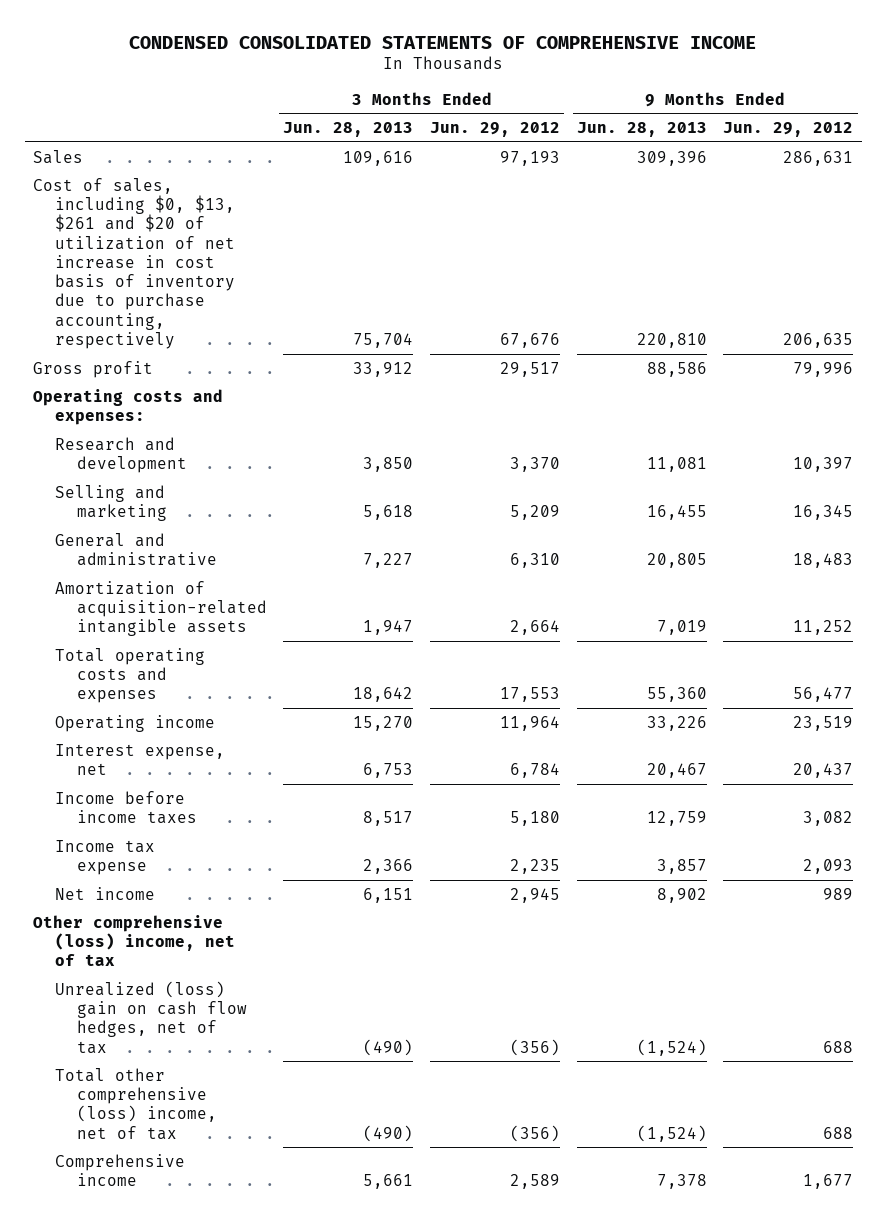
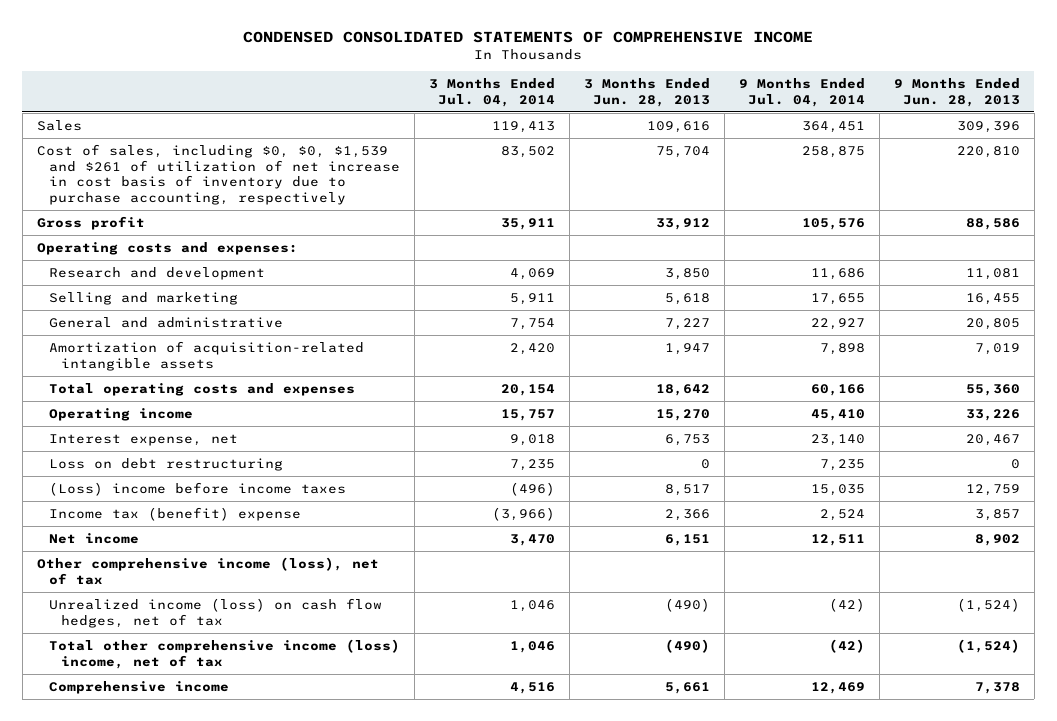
- | 3 Months Ended Jun. 28, 2013 | 3 Months Ended Jun. 29, 2012 | 9 Months Ended Jun. 28, 2013 | 9 Months Ended Jun. 29, 2012
+ | 3 Months Ended Jul. 04, 2014 | 3 Months Ended Jun. 28, 2013 | 9 Months Ended Jul. 04, 2014 | 9 Months Ended Jun. 28, 2013
- Cost of sales, including $0, $13, $261 and $20 of utilization of net increase in cost basis of inventory due to purchase accounting, respectively | 75,704 | 67,676 | 220,810 | 206,635
+ Cost of sales, including $0, $0, $1,539 and $261 of utilization of net increase in cost basis of inventory due to purchase accounting, respectively | 83,502 | 75,704 | 258,875 | 220,810
- Income before income taxes | 8,517 | 5,180 | 12,759 | 3,082
- Income tax expense | 2,366 | 2,235 | 3,857 | 2,093
+ Loss on debt restructuring | 7,235 | 0 | 7,235 | 0
+ (Loss) income before income taxes | (496) | 8,517 | 15,035 | 12,759
+ Income tax (benefit) expense | (3,966) | 2,366 | 2,524 | 3,857
- Other comprehensive (loss) income, net of tax
- Unrealized (loss) gain on cash flow hedges, net of tax | (490) | (356) | (1,524) | 688
- Total other comprehensive (loss) income, net of tax | (490) | (356) | (1,524) | 688
+ Other comprehensive income (loss), net of tax
+ Unrealized income (loss) on cash flow hedges, net of tax | 1,046 | (490) | (42) | (1,524)
+ Total other comprehensive income (loss) income, net of tax | 1,046 | (490) | (42) | (1,524)

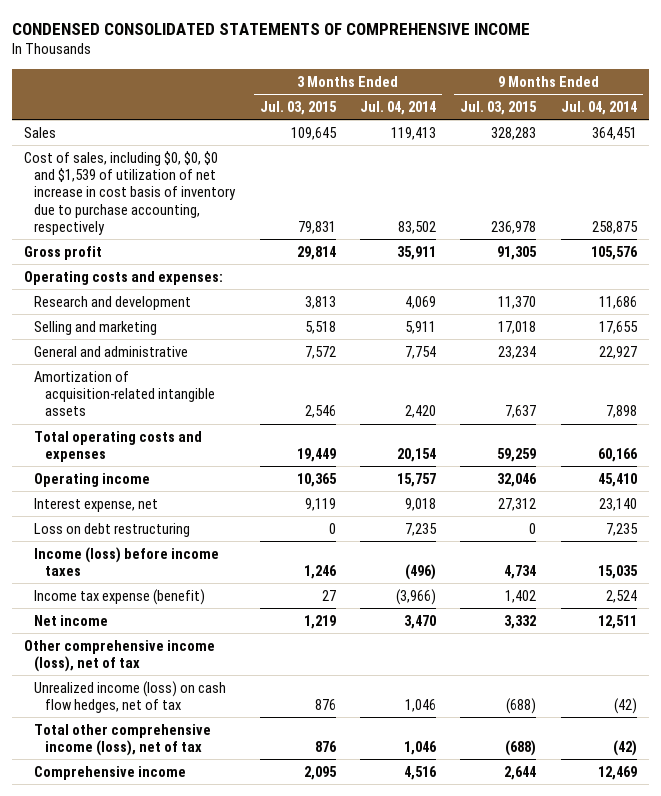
- | 3 Months Ended Jul. 04, 2014 | 3 Months Ended Jun. 28, 2013 | 9 Months Ended Jul. 04, 2014 | 9 Months Ended Jun. 28, 2013
+ | 3 Months Ended Jul. 03, 2015 | 3 Months Ended Jul. 04, 2014 | 9 Months Ended Jul. 03, 2015 | 9 Months Ended Jul. 04, 2014
- Cost of sales, including $0, $0, $1,539 and $261 of utilization of net increase in cost basis of inventory due to purchase accounting, respectively | 83,502 | 75,704 | 258,875 | 220,810
+ Cost of sales, including $0, $0, $0 and $1,539 of utilization of net increase in cost basis of inventory due to purchase accounting, respectively | 79,831 | 83,502 | 236,978 | 258,875
- (Loss) income before income taxes | (496) | 8,517 | 15,035 | 12,759
- Income tax (benefit) expense | (3,966) | 2,366 | 2,524 | 3,857
+ Income (loss) before income taxes | 1,246 | (496) | 4,734 | 15,035
+ Income tax expense (benefit) | 27 | (3,966) | 1,402 | 2,524
- Total other comprehensive income (loss) income, net of tax | 1,046 | (490) | (42) | (1,524)
+ Total other comprehensive income (loss), net of tax | 876 | 1,046 | (688) | (42)

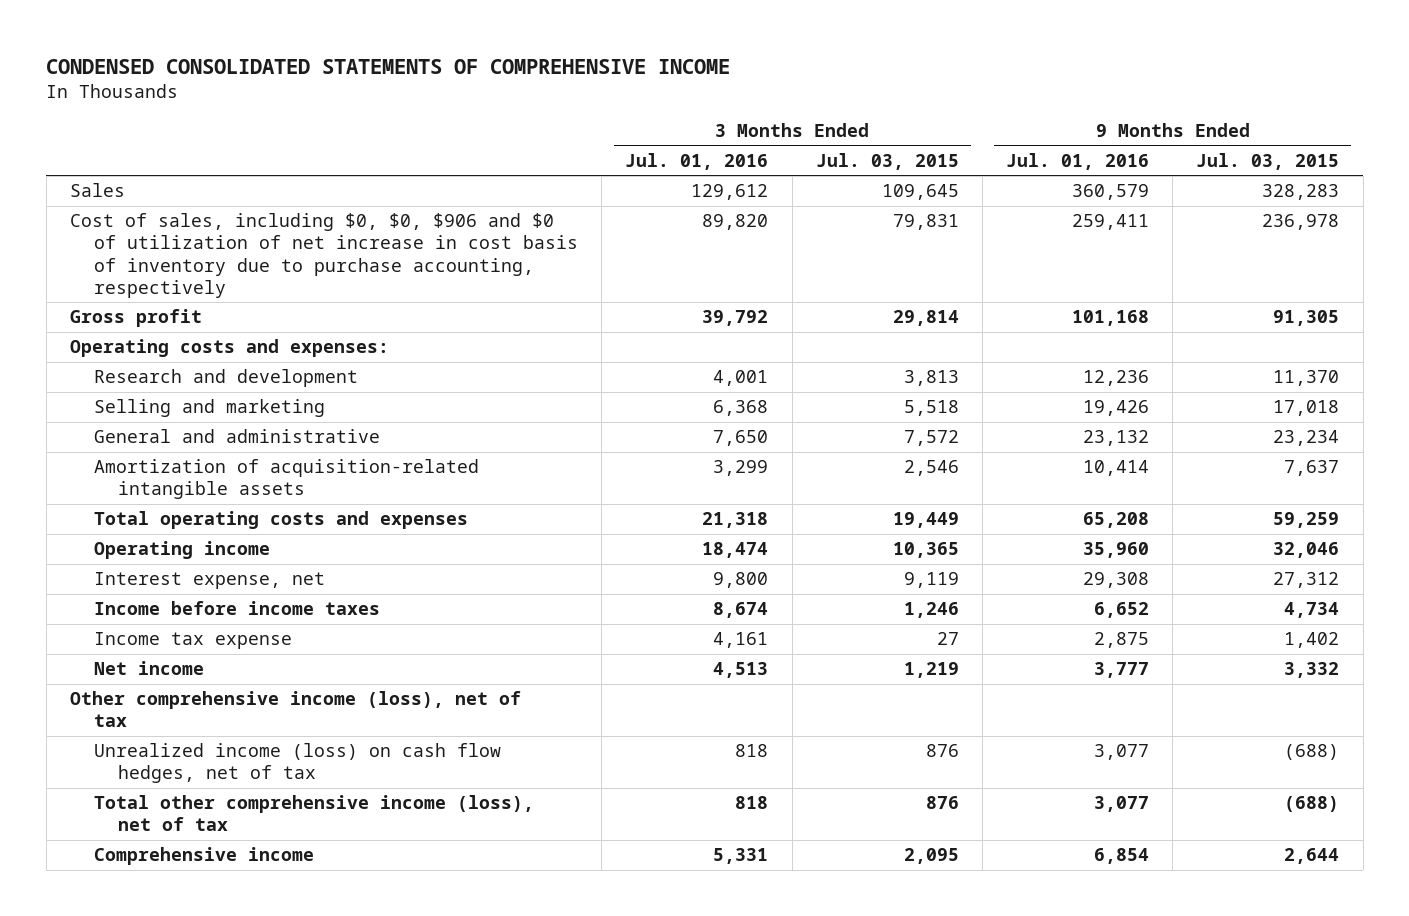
- | 3 Months Ended Jul. 03, 2015 | 3 Months Ended Jul. 04, 2014 | 9 Months Ended Jul. 03, 2015 | 9 Months Ended Jul. 04, 2014
+ | 3 Months Ended Jul. 01, 2016 | 3 Months Ended Jul. 03, 2015 | 9 Months Ended Jul. 01, 2016 | 9 Months Ended Jul. 03, 2015
- Cost of sales, including $0, $0, $0 and $1,539 of utilization of net increase in cost basis of inventory due to purchase accounting, respectively | 79,831 | 83,502 | 236,978 | 258,875
+ Cost of sales, including $0, $0, $906 and $0 of utilization of net increase in cost basis of inventory due to purchase accounting, respectively | 89,820 | 79,831 | 259,411 | 236,978
- Loss on debt restructuring | 0 | 7,235 | 0 | 7,235
- Income (loss) before income taxes | 1,246 | (496) | 4,734 | 15,035
- Income tax expense (benefit) | 27 | (3,966) | 1,402 | 2,524
+ Income before income taxes | 8,674 | 1,246 | 6,652 | 4,734
+ Income tax expense | 4,161 | 27 | 2,875 | 1,402

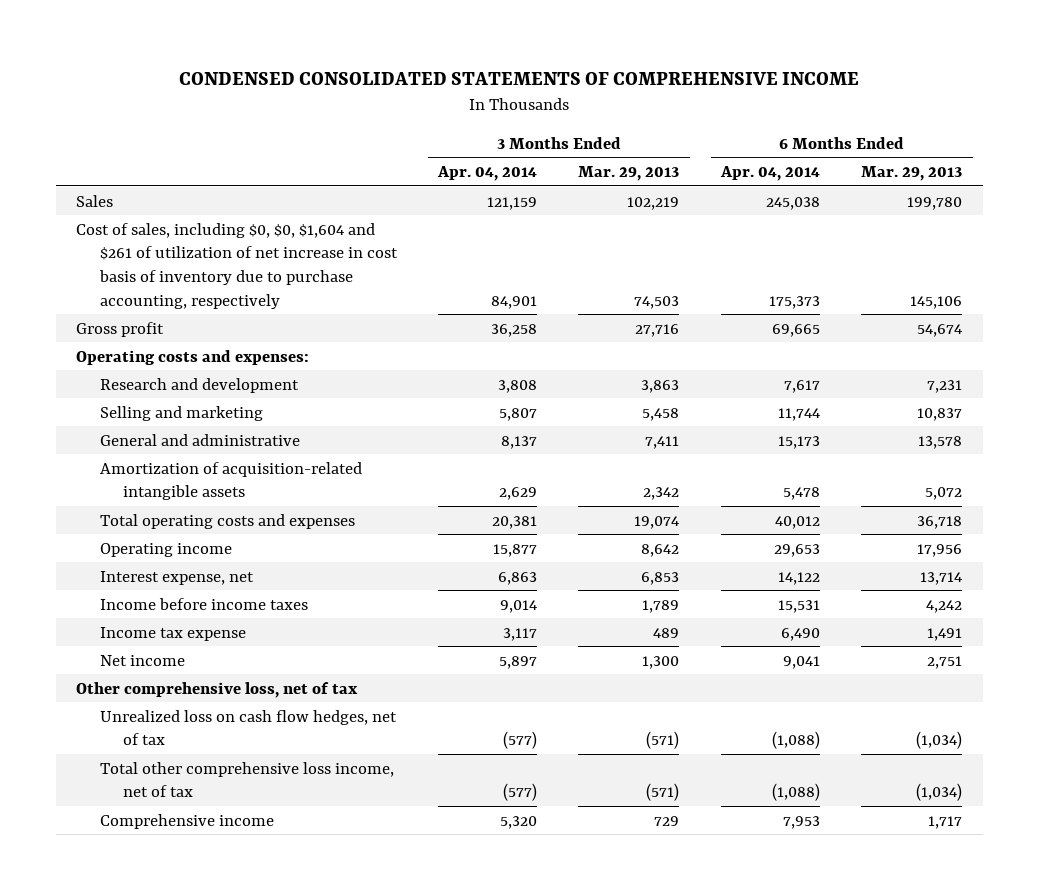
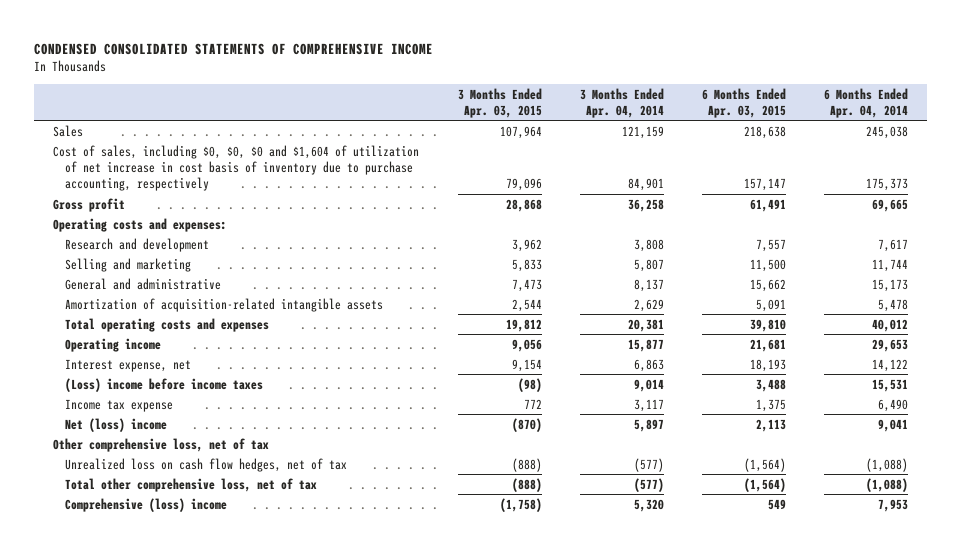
- | 3 Months Ended Apr. 04, 2014 | 3 Months Ended Mar. 29, 2013 | 6 Months Ended Apr. 04, 2014 | 6 Months Ended Mar. 29, 2013
+ | 3 Months Ended Apr. 03, 2015 | 3 Months Ended Apr. 04, 2014 | 6 Months Ended Apr. 03, 2015 | 6 Months Ended Apr. 04, 2014
- Cost of sales, including $0, $0, $1,604 and $261 of utilization of net increase in cost basis of inventory due to purchase accounting, respectively | 84,901 | 74,503 | 175,373 | 145,106
+ Cost of sales, including $0, $0, $0 and $1,604 of utilization of net increase in cost basis of inventory due to purchase accounting, respectively | 79,096 | 84,901 | 157,147 | 175,373
- Income before income taxes | 9,014 | 1,789 | 15,531 | 4,242
+ (Loss) income before income taxes | (98) | 9,014 | 3,488 | 15,531
- Net income | 5,897 | 1,300 | 9,041 | 2,751
+ Net (loss) income | (870) | 5,897 | 2,113 | 9,041
- Total other comprehensive loss income, net of tax | (577) | (571) | (1,088) | (1,034)
- Comprehensive income | 5,320 | 729 | 7,953 | 1,717
+ Total other comprehensive loss, net of tax | (888) | (577) | (1,564) | (1,088)
+ Comprehensive (loss) income | (1,758) | 5,320 | 549 | 7,953

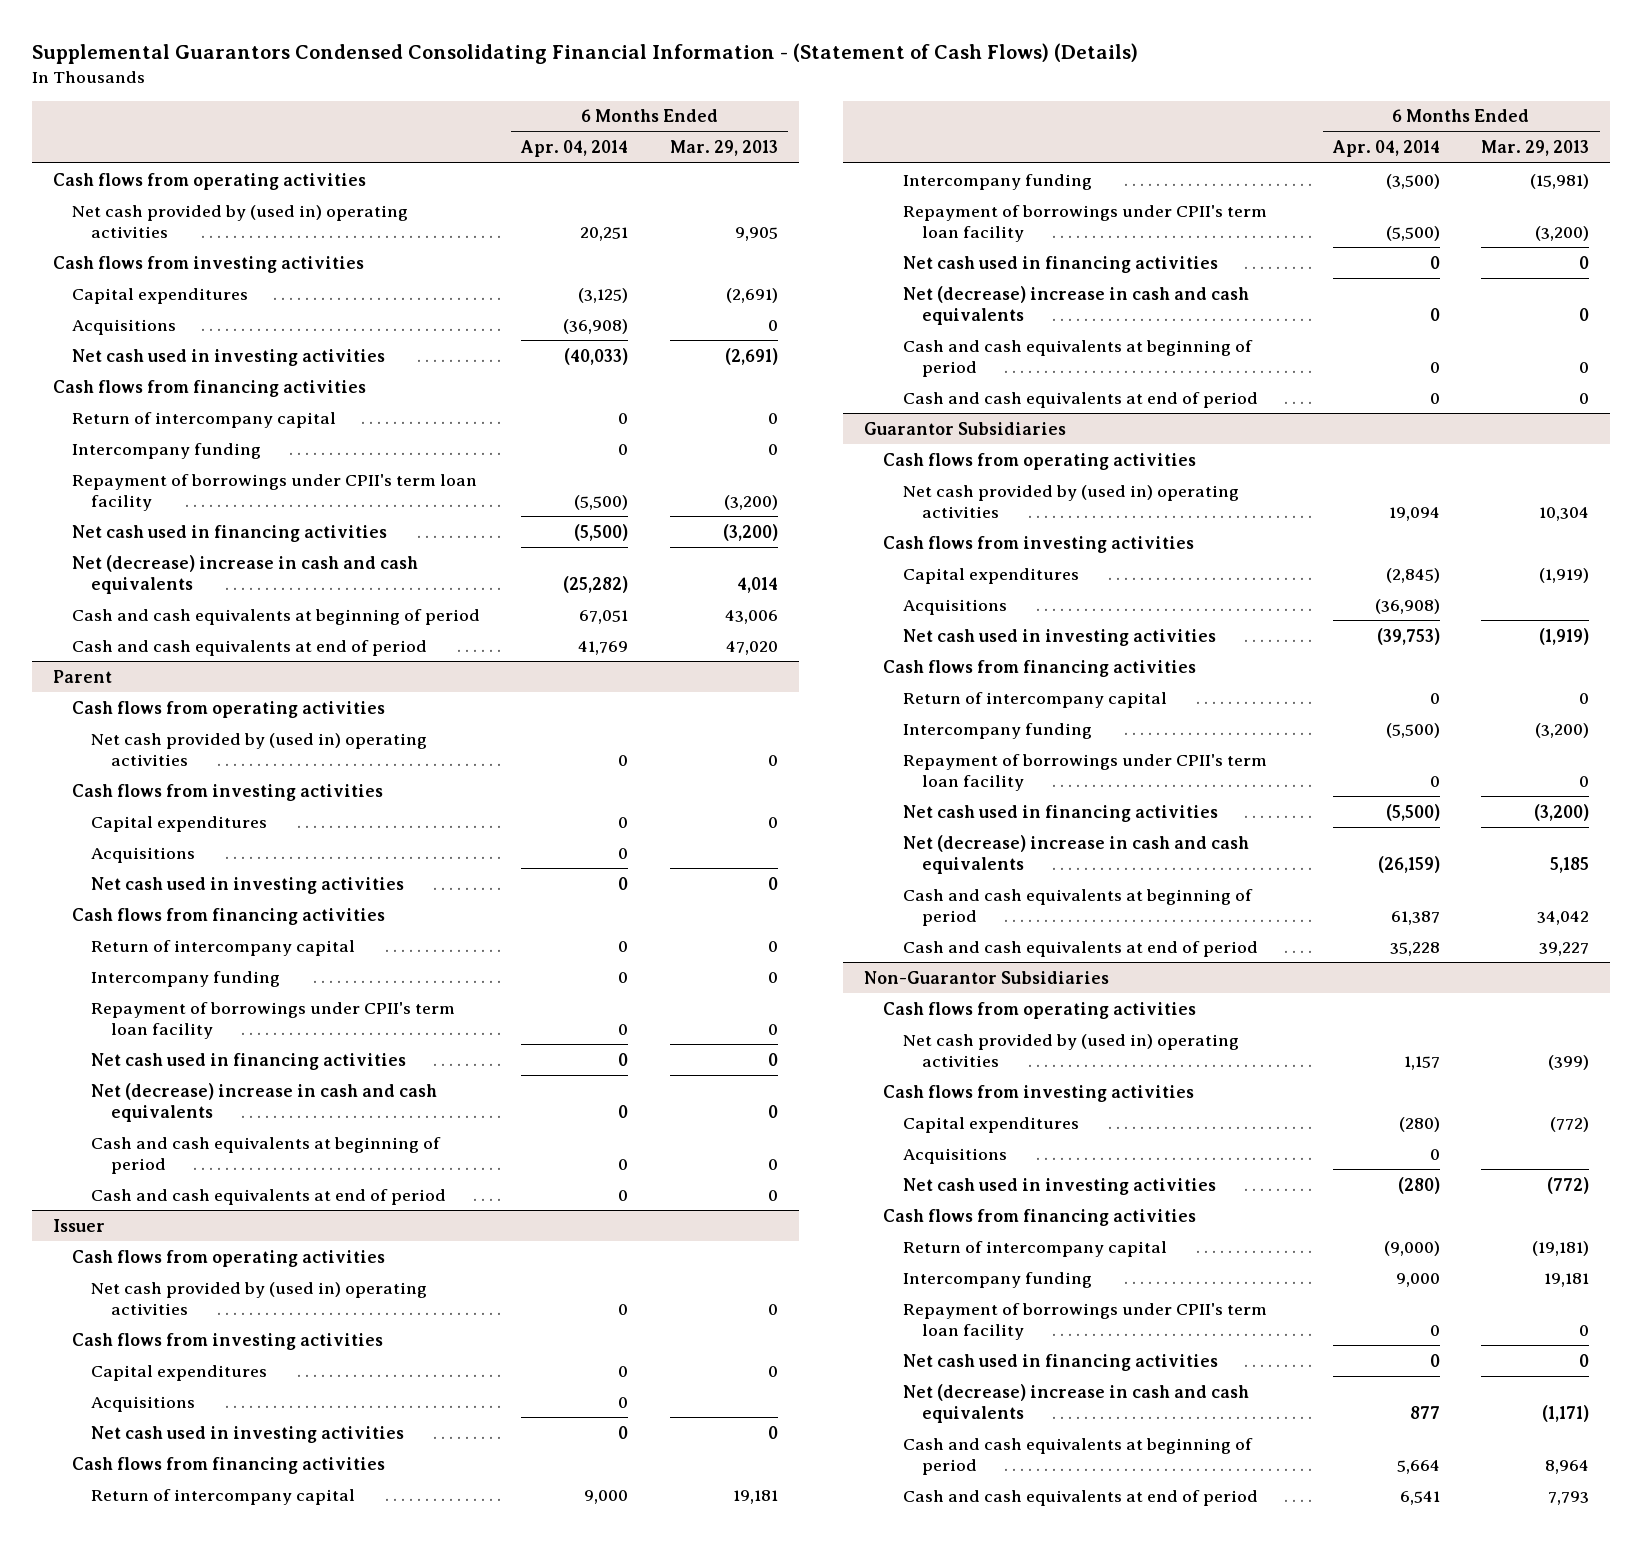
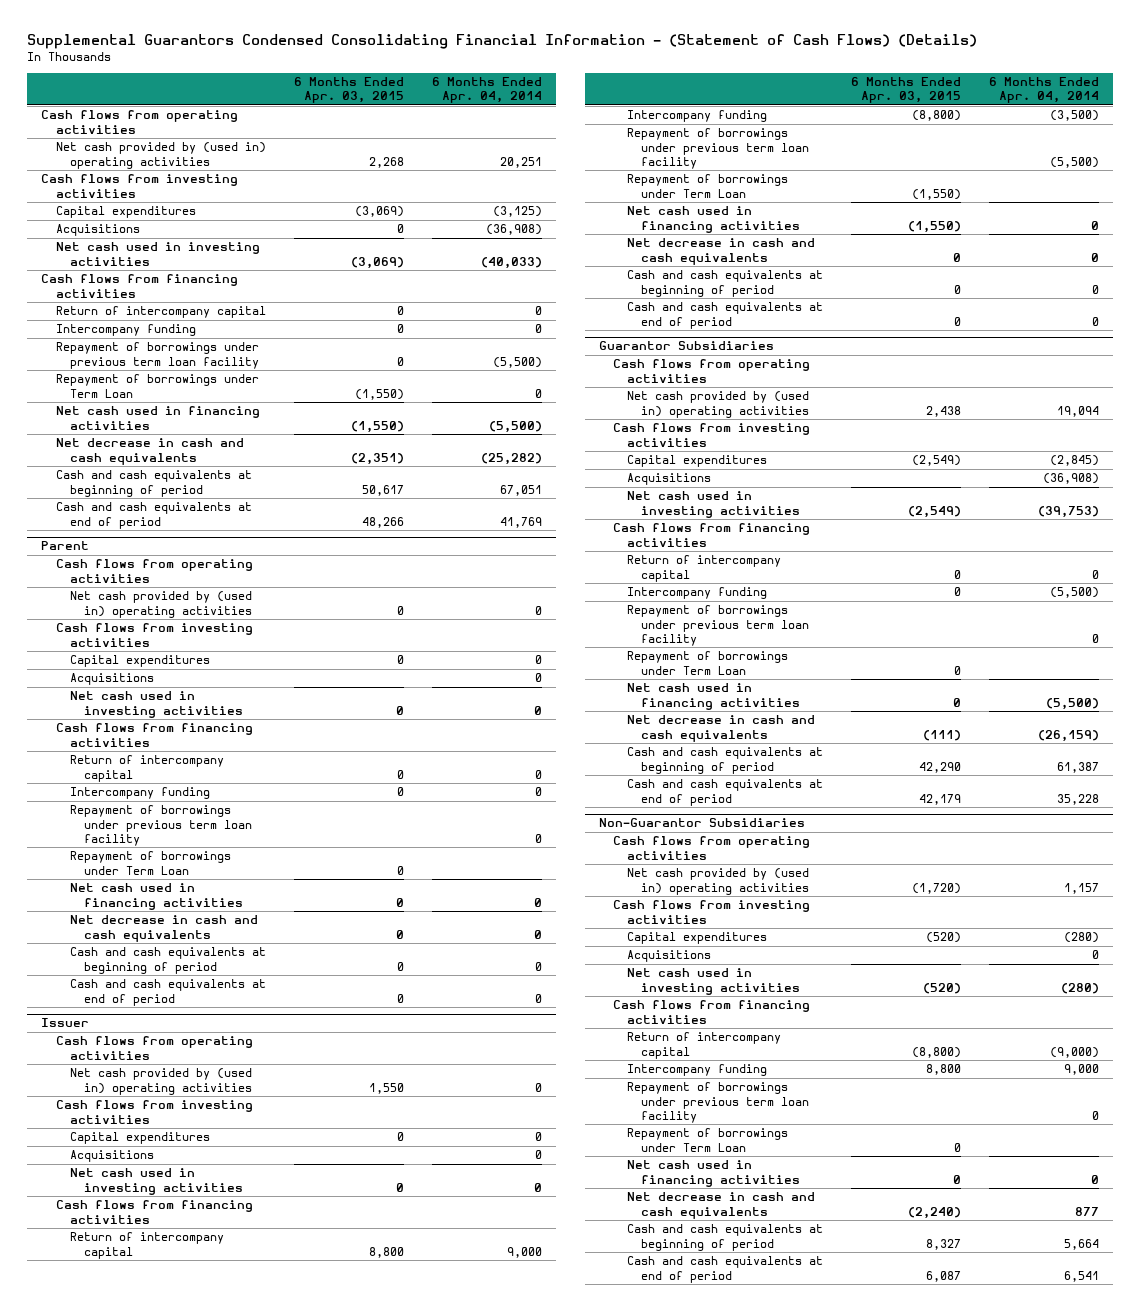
- | 6 Months Ended Apr. 04, 2014 | 6 Months Ended Mar. 29, 2013
+ | 6 Months Ended Apr. 03, 2015 | 6 Months Ended Apr. 04, 2014
- Repayment of borrowings under CPII's term loan facility | (5,500) | (3,200)
+ Repayment of borrowings under previous term loan facility | 0 | (5,500)
+ Repayment of borrowings under Term Loan | (1,550) | 0
- Net (decrease) increase in cash and cash equivalents | (25,282) | 4,014
+ Net decrease in cash and cash equivalents | (2,351) | (25,282)
@ Parent
- Repayment of borrowings under CPII's term loan facility | 0 | 0
+ Repayment of borrowings under previous term loan facility | | 0
+ Repayment of borrowings under Term Loan | 0 |
- Net (decrease) increase in cash and cash equivalents | 0 | 0
+ Net decrease in cash and cash equivalents | 0 | 0
@ Issuer
- Repayment of borrowings under CPII's term loan facility | (5,500) | (3,200)
+ Repayment of borrowings under previous term loan facility | | (5,500)
+ Repayment of borrowings under Term Loan | (1,550) |
- Net (decrease) increase in cash and cash equivalents | 0 | 0
+ Net decrease in cash and cash equivalents | 0 | 0
@ Guarantor Subsidiaries
- Repayment of borrowings under CPII's term loan facility | 0 | 0
+ Repayment of borrowings under previous term loan facility | | 0
+ Repayment of borrowings under Term Loan | 0 |
- Net (decrease) increase in cash and cash equivalents | (26,159) | 5,185
+ Net decrease in cash and cash equivalents | (111) | (26,159)
@ Non-Guarantor Subsidiaries
- Repayment of borrowings under CPII's term loan facility | 0 | 0
+ Repayment of borrowings under previous term loan facility | | 0
+ Repayment of borrowings under Term Loan | 0 |
- Net (decrease) increase in cash and cash equivalents | 877 | (1,171)
+ Net decrease in cash and cash equivalents | (2,240) | 877

